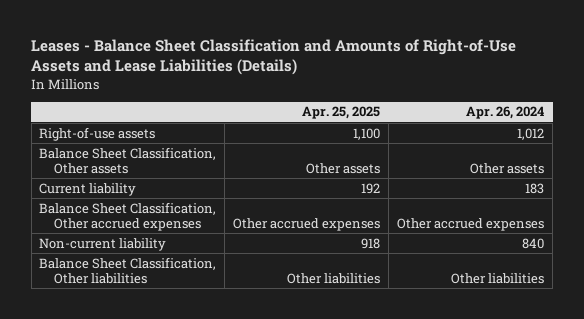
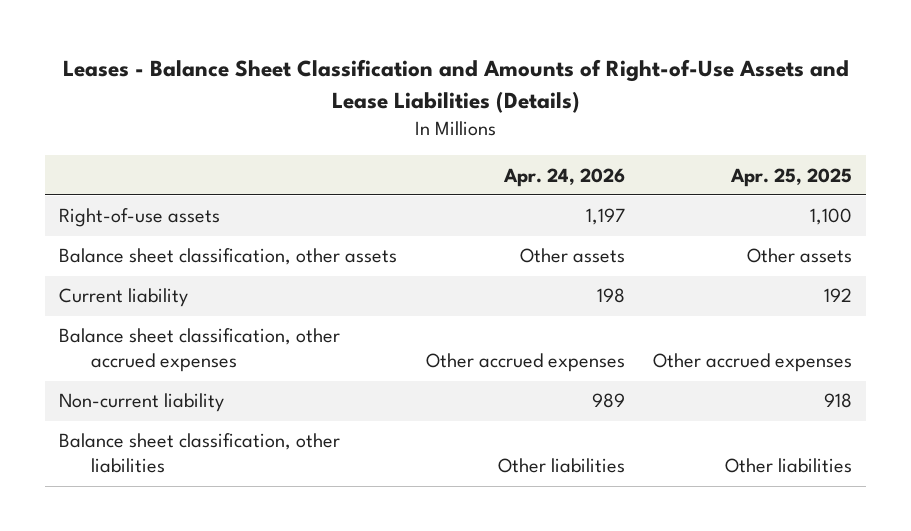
- | Apr. 25, 2025 | Apr. 26, 2024
+ | Apr. 24, 2026 | Apr. 25, 2025
- Balance Sheet Classification, Other assets | Other assets | Other assets
+ Balance sheet classification, other assets | Other assets | Other assets
- Balance Sheet Classification, Other accrued expenses | Other accrued expenses | Other accrued expenses
+ Balance sheet classification, other accrued expenses | Other accrued expenses | Other accrued expenses
- Balance Sheet Classification, Other liabilities | Other liabilities | Other liabilities
+ Balance sheet classification, other liabilities | Other liabilities | Other liabilities

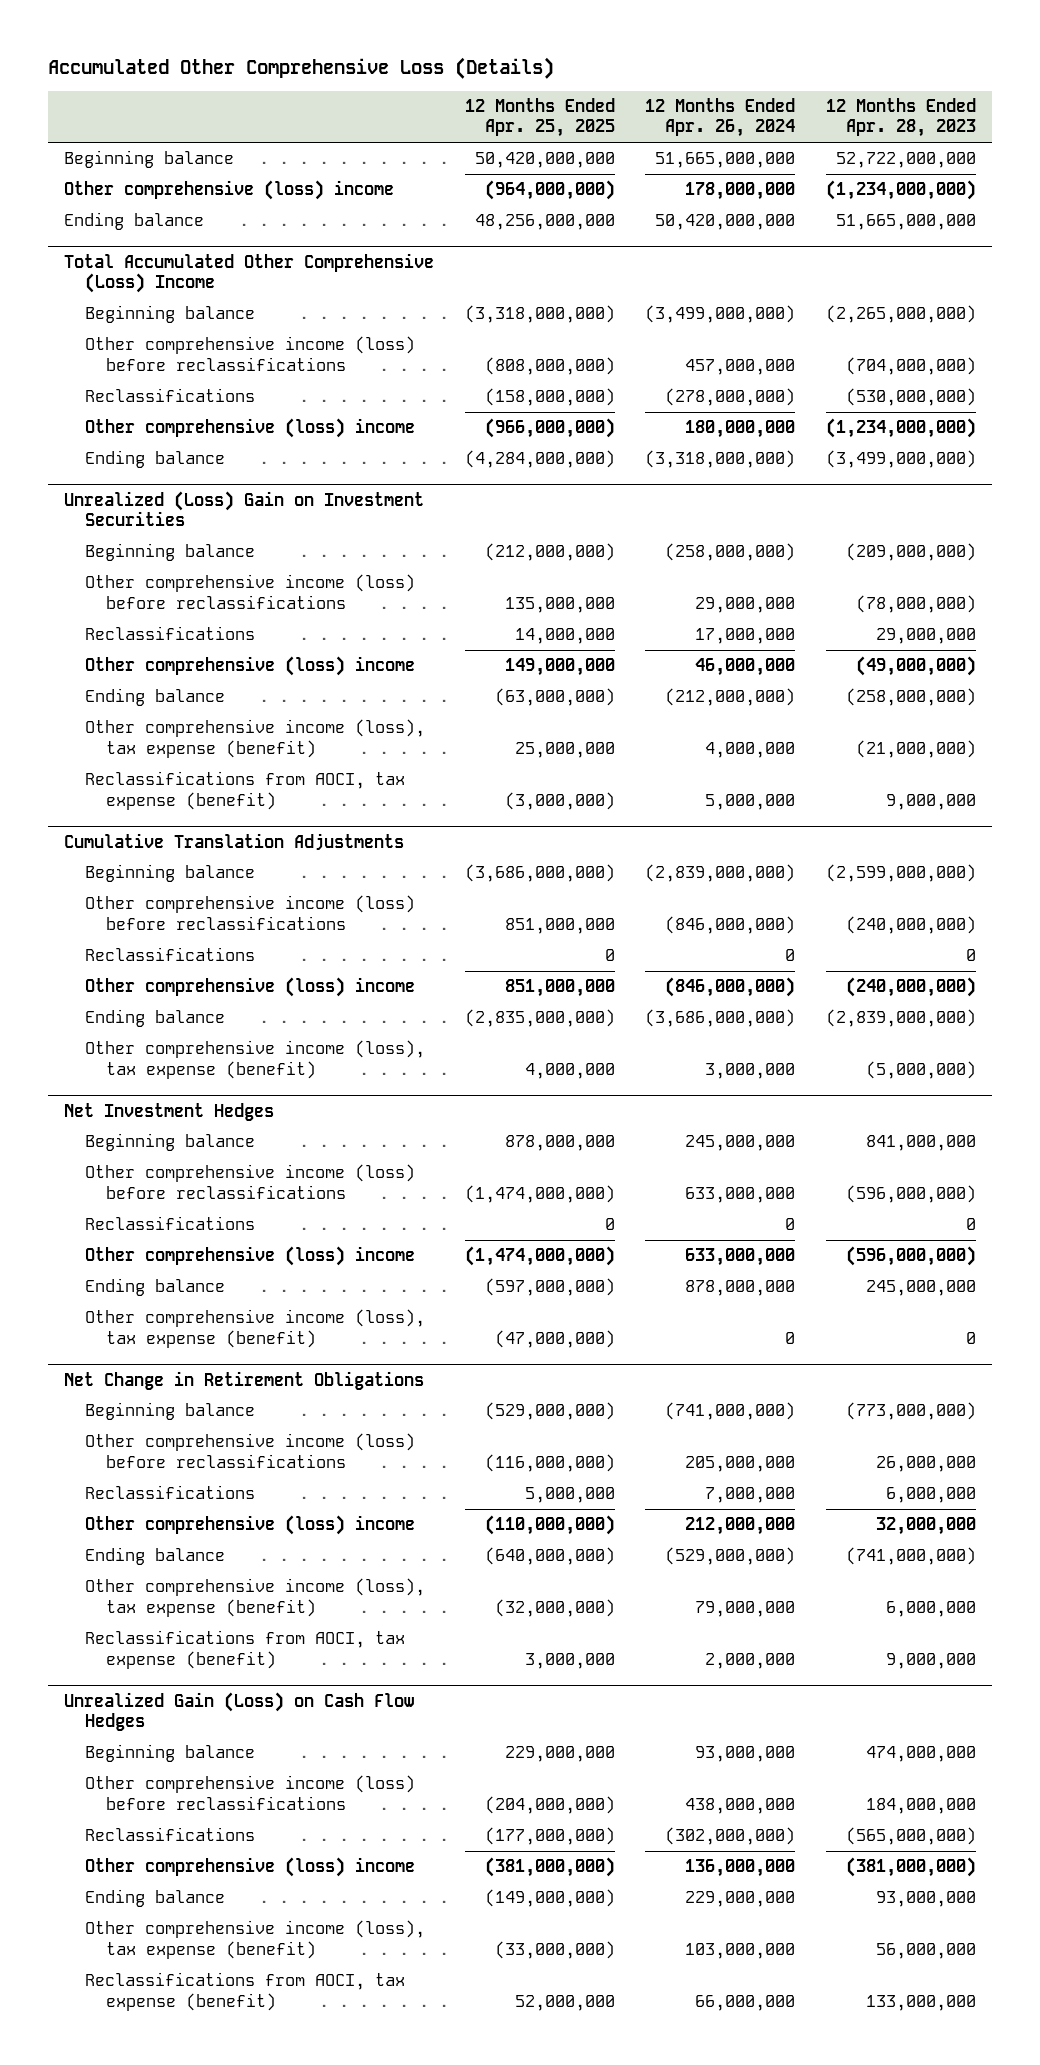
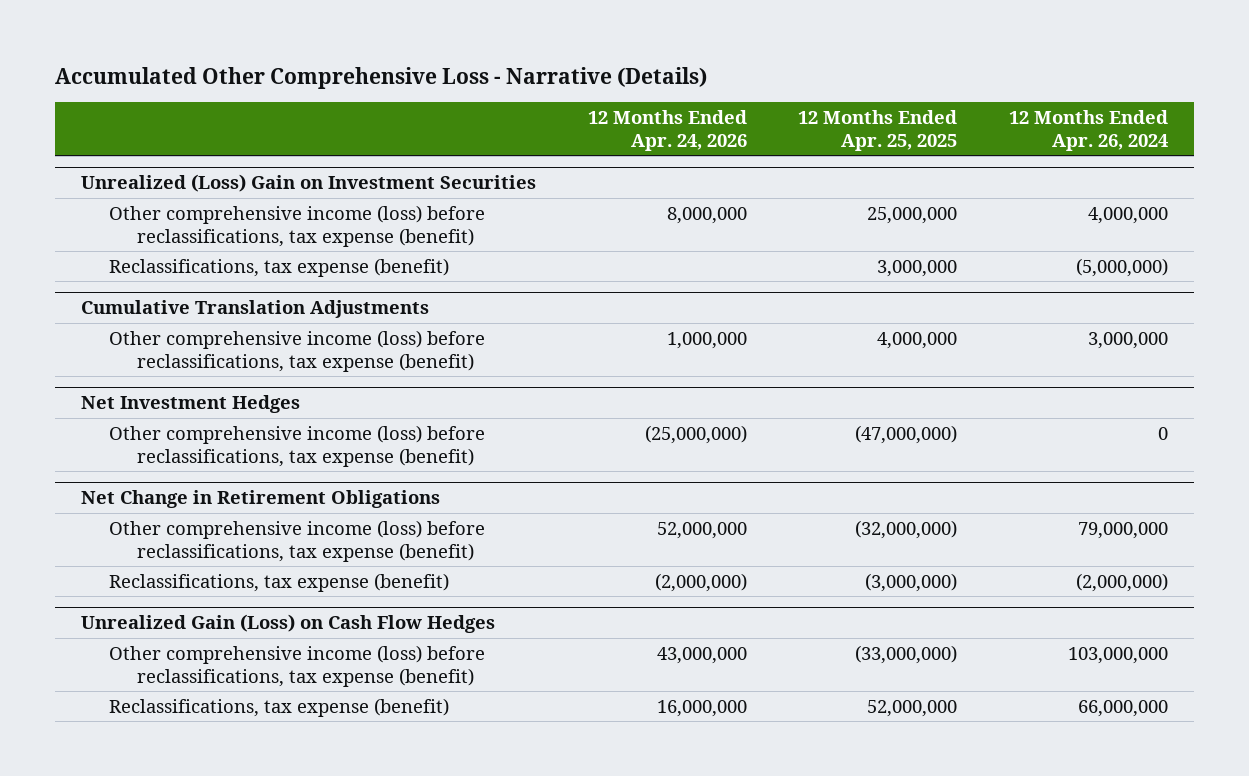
- Accumulated Other Comprehensive Loss (Details)
+ Accumulated Other Comprehensive Loss - Narrative (Details)
- | 12 Months Ended Apr. 25, 2025 | 12 Months Ended Apr. 26, 2024 | 12 Months Ended Apr. 28, 2023
+ | 12 Months Ended Apr. 24, 2026 | 12 Months Ended Apr. 25, 2025 | 12 Months Ended Apr. 26, 2024
- Beginning balance | 50,420,000,000 | 51,665,000,000 | 52,722,000,000
- Other comprehensive (loss) income | (964,000,000) | 178,000,000 | (1,234,000,000)
- Ending balance | 48,256,000,000 | 50,420,000,000 | 51,665,000,000
- Total Accumulated Other Comprehensive (Loss) Income
- Beginning balance | (3,318,000,000) | (3,499,000,000) | (2,265,000,000)
- Other comprehensive income (loss) before reclassifications | (808,000,000) | 457,000,000 | (704,000,000)
- Reclassifications | (158,000,000) | (278,000,000) | (530,000,000)
- Other comprehensive (loss) income | (966,000,000) | 180,000,000 | (1,234,000,000)
- Ending balance | (4,284,000,000) | (3,318,000,000) | (3,499,000,000)
@ Unrealized (Loss) Gain on Investment Securities
- Beginning balance | (212,000,000) | (258,000,000) | (209,000,000)
- Other comprehensive income (loss) before reclassifications | 135,000,000 | 29,000,000 | (78,000,000)
- Reclassifications | 14,000,000 | 17,000,000 | 29,000,000
- Other comprehensive (loss) income | 149,000,000 | 46,000,000 | (49,000,000)
- Ending balance | (63,000,000) | (212,000,000) | (258,000,000)
- Other comprehensive income (loss), tax expense (benefit) | 25,000,000 | 4,000,000 | (21,000,000)
- Reclassifications from AOCI, tax expense (benefit) | (3,000,000) | 5,000,000 | 9,000,000
+ Other comprehensive income (loss) before reclassifications, tax expense (benefit) | 8,000,000 | 25,000,000 | 4,000,000
+ Reclassifications, tax expense (benefit) | | 3,000,000 | (5,000,000)
@ Cumulative Translation Adjustments
- Beginning balance | (3,686,000,000) | (2,839,000,000) | (2,599,000,000)
- Other comprehensive income (loss) before reclassifications | 851,000,000 | (846,000,000) | (240,000,000)
- Reclassifications | 0 | 0 | 0
- Other comprehensive (loss) income | 851,000,000 | (846,000,000) | (240,000,000)
- Ending balance | (2,835,000,000) | (3,686,000,000) | (2,839,000,000)
- Other comprehensive income (loss), tax expense (benefit) | 4,000,000 | 3,000,000 | (5,000,000)
+ Other comprehensive income (loss) before reclassifications, tax expense (benefit) | 1,000,000 | 4,000,000 | 3,000,000
@ Net Investment Hedges
- Beginning balance | 878,000,000 | 245,000,000 | 841,000,000
- Other comprehensive income (loss) before reclassifications | (1,474,000,000) | 633,000,000 | (596,000,000)
- Reclassifications | 0 | 0 | 0
- Other comprehensive (loss) income | (1,474,000,000) | 633,000,000 | (596,000,000)
- Ending balance | (597,000,000) | 878,000,000 | 245,000,000
- Other comprehensive income (loss), tax expense (benefit) | (47,000,000) | 0 | 0
+ Other comprehensive income (loss) before reclassifications, tax expense (benefit) | (25,000,000) | (47,000,000) | 0
@ Net Change in Retirement Obligations
- Beginning balance | (529,000,000) | (741,000,000) | (773,000,000)
- Other comprehensive income (loss) before reclassifications | (116,000,000) | 205,000,000 | 26,000,000
- Reclassifications | 5,000,000 | 7,000,000 | 6,000,000
- Other comprehensive (loss) income | (110,000,000) | 212,000,000 | 32,000,000
- Ending balance | (640,000,000) | (529,000,000) | (741,000,000)
- Other comprehensive income (loss), tax expense (benefit) | (32,000,000) | 79,000,000 | 6,000,000
- Reclassifications from AOCI, tax expense (benefit) | 3,000,000 | 2,000,000 | 9,000,000
+ Other comprehensive income (loss) before reclassifications, tax expense (benefit) | 52,000,000 | (32,000,000) | 79,000,000
+ Reclassifications, tax expense (benefit) | (2,000,000) | (3,000,000) | (2,000,000)
@ Unrealized Gain (Loss) on Cash Flow Hedges
- Beginning balance | 229,000,000 | 93,000,000 | 474,000,000
- Other comprehensive income (loss) before reclassifications | (204,000,000) | 438,000,000 | 184,000,000
- Reclassifications | (177,000,000) | (302,000,000) | (565,000,000)
- Other comprehensive (loss) income | (381,000,000) | 136,000,000 | (381,000,000)
- Ending balance | (149,000,000) | 229,000,000 | 93,000,000
- Other comprehensive income (loss), tax expense (benefit) | (33,000,000) | 103,000,000 | 56,000,000
- Reclassifications from AOCI, tax expense (benefit) | 52,000,000 | 66,000,000 | 133,000,000
+ Other comprehensive income (loss) before reclassifications, tax expense (benefit) | 43,000,000 | (33,000,000) | 103,000,000
+ Reclassifications, tax expense (benefit) | 16,000,000 | 52,000,000 | 66,000,000

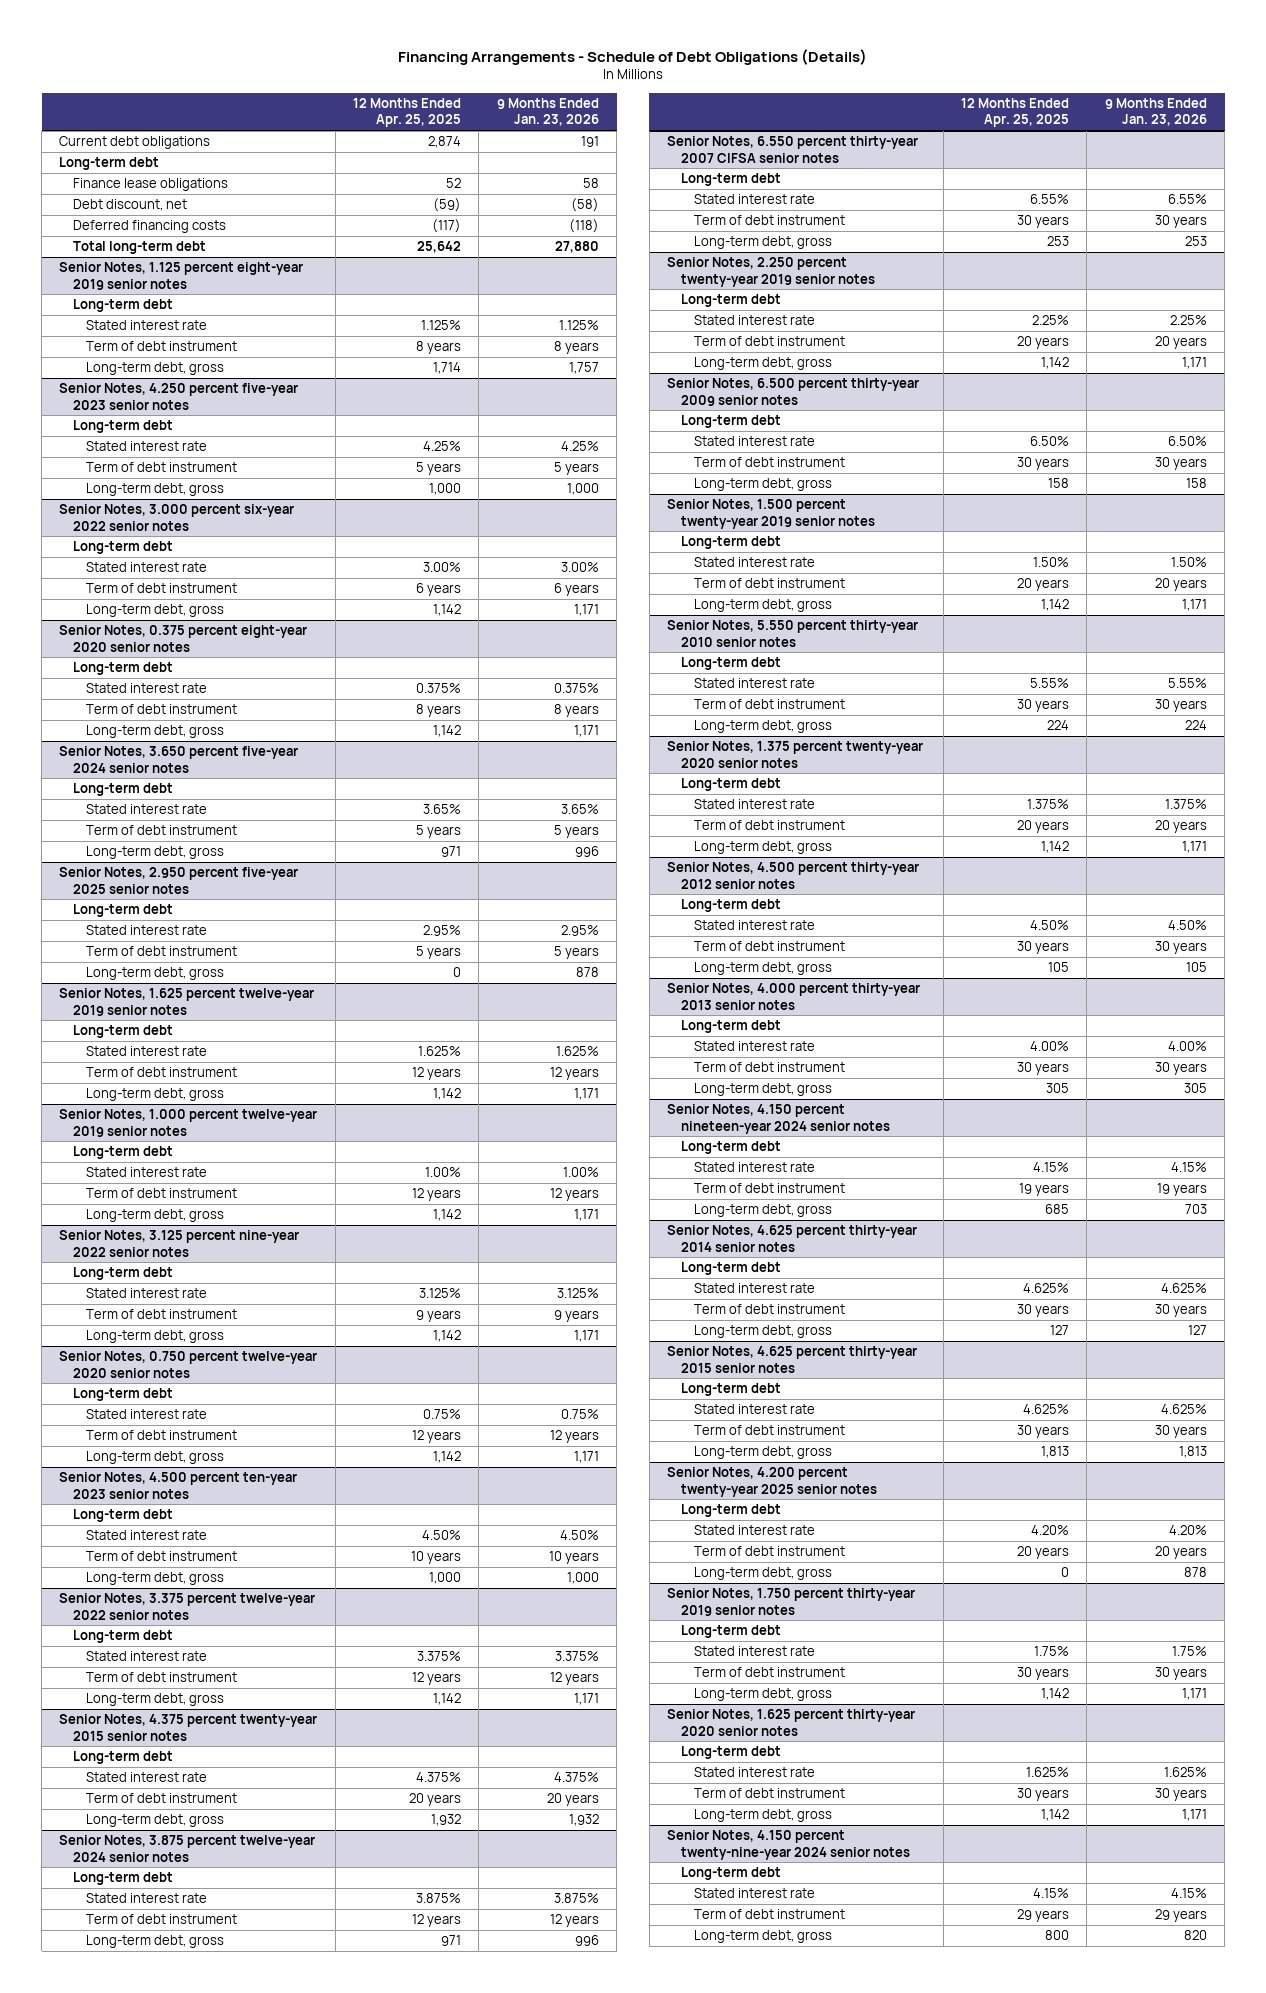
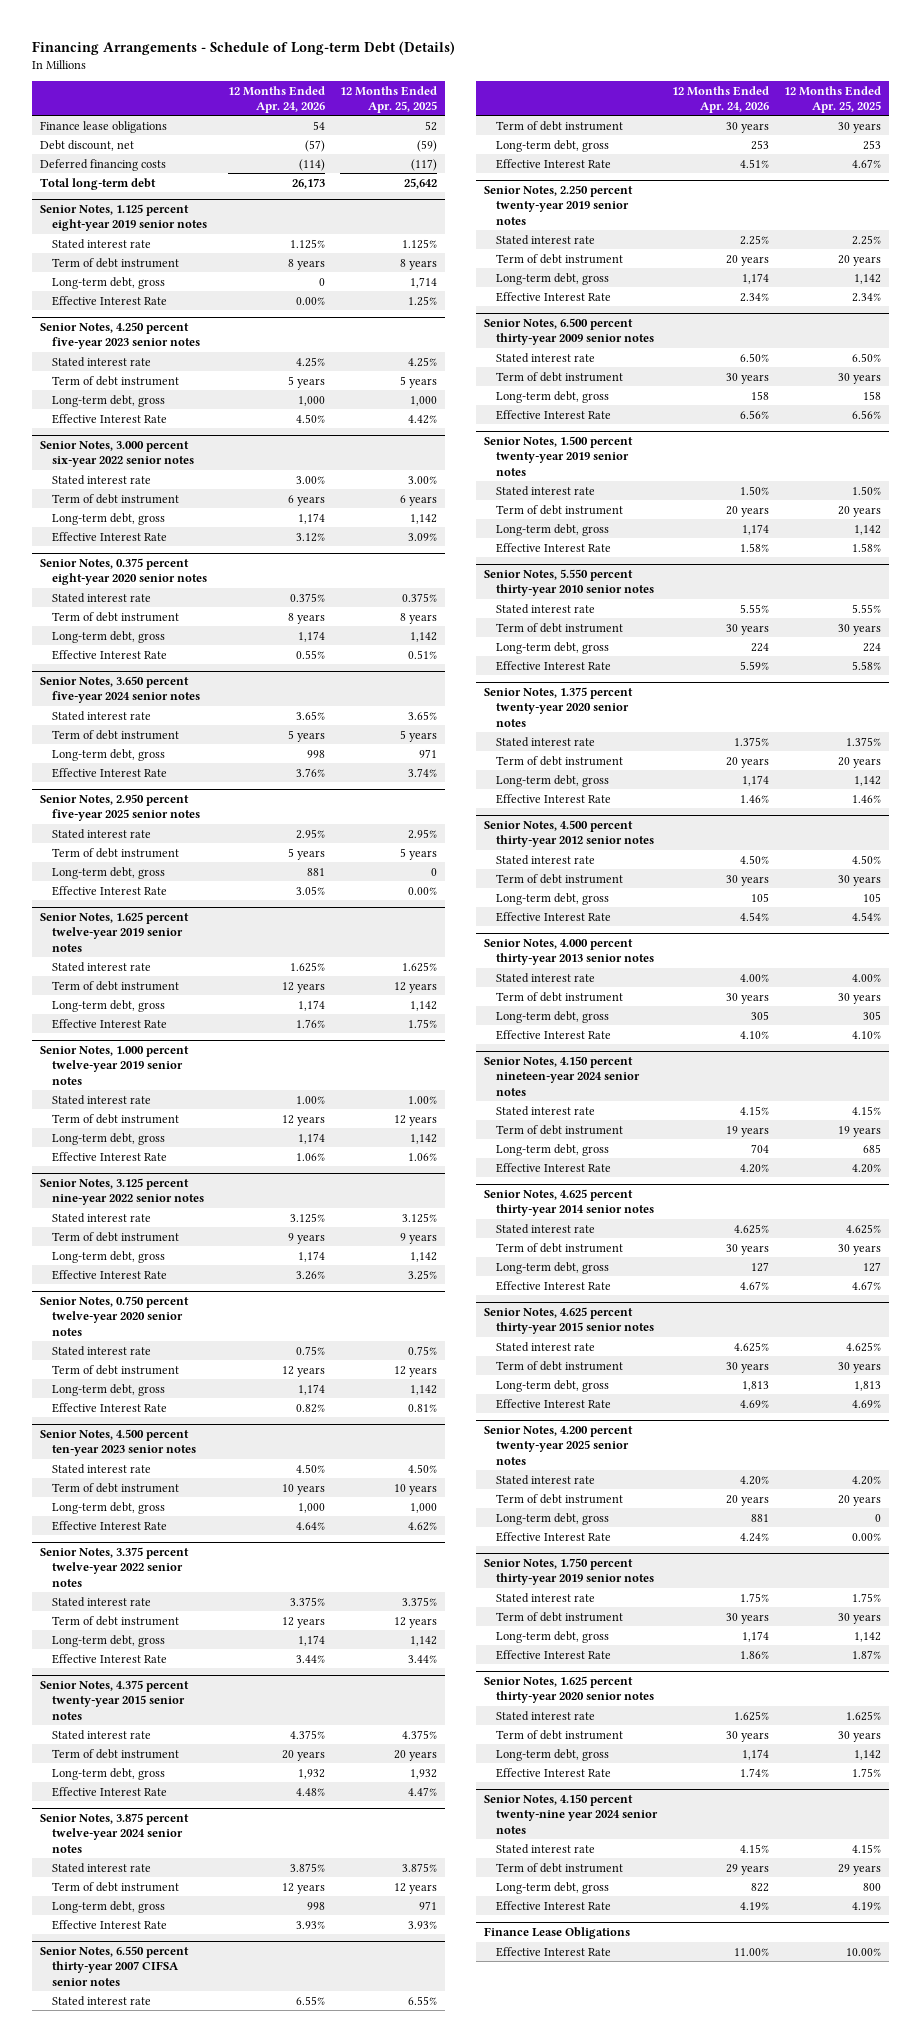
- Financing Arrangements - Schedule of Debt Obligations (Details)
+ Financing Arrangements - Schedule of Long-term Debt (Details)
- | 12 Months Ended Apr. 25, 2025 | 9 Months Ended Jan. 23, 2026
+ | 12 Months Ended Apr. 24, 2026 | 12 Months Ended Apr. 25, 2025
- Current debt obligations | 2,874 | 191
- Long-term debt
@ Senior Notes, 1.125 percent eight-year 2019 senior notes
- Long-term debt
+ Effective Interest Rate | 0.00% | 1.25%
@ Senior Notes, 4.250 percent five-year 2023 senior notes
- Long-term debt
+ Effective Interest Rate | 4.50% | 4.42%
@ Senior Notes, 3.000 percent six-year 2022 senior notes
- Long-term debt
+ Effective Interest Rate | 3.12% | 3.09%
@ Senior Notes, 0.375 percent eight-year 2020 senior notes
- Long-term debt
+ Effective Interest Rate | 0.55% | 0.51%
@ Senior Notes, 3.650 percent five-year 2024 senior notes
- Long-term debt
+ Effective Interest Rate | 3.76% | 3.74%
@ Senior Notes, 2.950 percent five-year 2025 senior notes
- Long-term debt
+ Effective Interest Rate | 3.05% | 0.00%
@ Senior Notes, 1.625 percent twelve-year 2019 senior notes
- Long-term debt
+ Effective Interest Rate | 1.76% | 1.75%
@ Senior Notes, 1.000 percent twelve-year 2019 senior notes
- Long-term debt
+ Effective Interest Rate | 1.06% | 1.06%
@ Senior Notes, 3.125 percent nine-year 2022 senior notes
- Long-term debt
+ Effective Interest Rate | 3.26% | 3.25%
@ Senior Notes, 0.750 percent twelve-year 2020 senior notes
- Long-term debt
+ Effective Interest Rate | 0.82% | 0.81%
@ Senior Notes, 4.500 percent ten-year 2023 senior notes
- Long-term debt
+ Effective Interest Rate | 4.64% | 4.62%
@ Senior Notes, 3.375 percent twelve-year 2022 senior notes
- Long-term debt
+ Effective Interest Rate | 3.44% | 3.44%
@ Senior Notes, 4.375 percent twenty-year 2015 senior notes
- Long-term debt
+ Effective Interest Rate | 4.48% | 4.47%
@ Senior Notes, 3.875 percent twelve-year 2024 senior notes
- Long-term debt
+ Effective Interest Rate | 3.93% | 3.93%
@ Senior Notes, 6.550 percent thirty-year 2007 CIFSA senior notes
- Long-term debt
+ Effective Interest Rate | 4.51% | 4.67%
@ Senior Notes, 2.250 percent twenty-year 2019 senior notes
- Long-term debt
+ Effective Interest Rate | 2.34% | 2.34%
@ Senior Notes, 6.500 percent thirty-year 2009 senior notes
- Long-term debt
+ Effective Interest Rate | 6.56% | 6.56%
@ Senior Notes, 1.500 percent twenty-year 2019 senior notes
- Long-term debt
+ Effective Interest Rate | 1.58% | 1.58%
@ Senior Notes, 5.550 percent thirty-year 2010 senior notes
- Long-term debt
+ Effective Interest Rate | 5.59% | 5.58%
@ Senior Notes, 1.375 percent twenty-year 2020 senior notes
- Long-term debt
+ Effective Interest Rate | 1.46% | 1.46%
@ Senior Notes, 4.500 percent thirty-year 2012 senior notes
- Long-term debt
+ Effective Interest Rate | 4.54% | 4.54%
@ Senior Notes, 4.000 percent thirty-year 2013 senior notes
- Long-term debt
+ Effective Interest Rate | 4.10% | 4.10%
@ Senior Notes, 4.150 percent nineteen-year 2024 senior notes
- Long-term debt
+ Effective Interest Rate | 4.20% | 4.20%
@ Senior Notes, 4.625 percent thirty-year 2014 senior notes
- Long-term debt
+ Effective Interest Rate | 4.67% | 4.67%
@ Senior Notes, 4.625 percent thirty-year 2015 senior notes
- Long-term debt
+ Effective Interest Rate | 4.69% | 4.69%
@ Senior Notes, 4.200 percent twenty-year 2025 senior notes
- Long-term debt
+ Effective Interest Rate | 4.24% | 0.00%
@ Senior Notes, 1.750 percent thirty-year 2019 senior notes
- Long-term debt
+ Effective Interest Rate | 1.86% | 1.87%
@ Senior Notes, 1.625 percent thirty-year 2020 senior notes
- Long-term debt
- Senior Notes, 4.150 percent twenty-nine-year 2024 senior notes
- Long-term debt
@ Senior Notes, 1.625 percent thirty-year 2020 senior notes
+ Effective Interest Rate | 1.74% | 1.75%
+ Senior Notes, 4.150 percent twenty-nine year 2024 senior notes
+ Effective Interest Rate | 4.19% | 4.19%
+ Finance Lease Obligations
+ Effective Interest Rate | 11.00% | 10.00%

